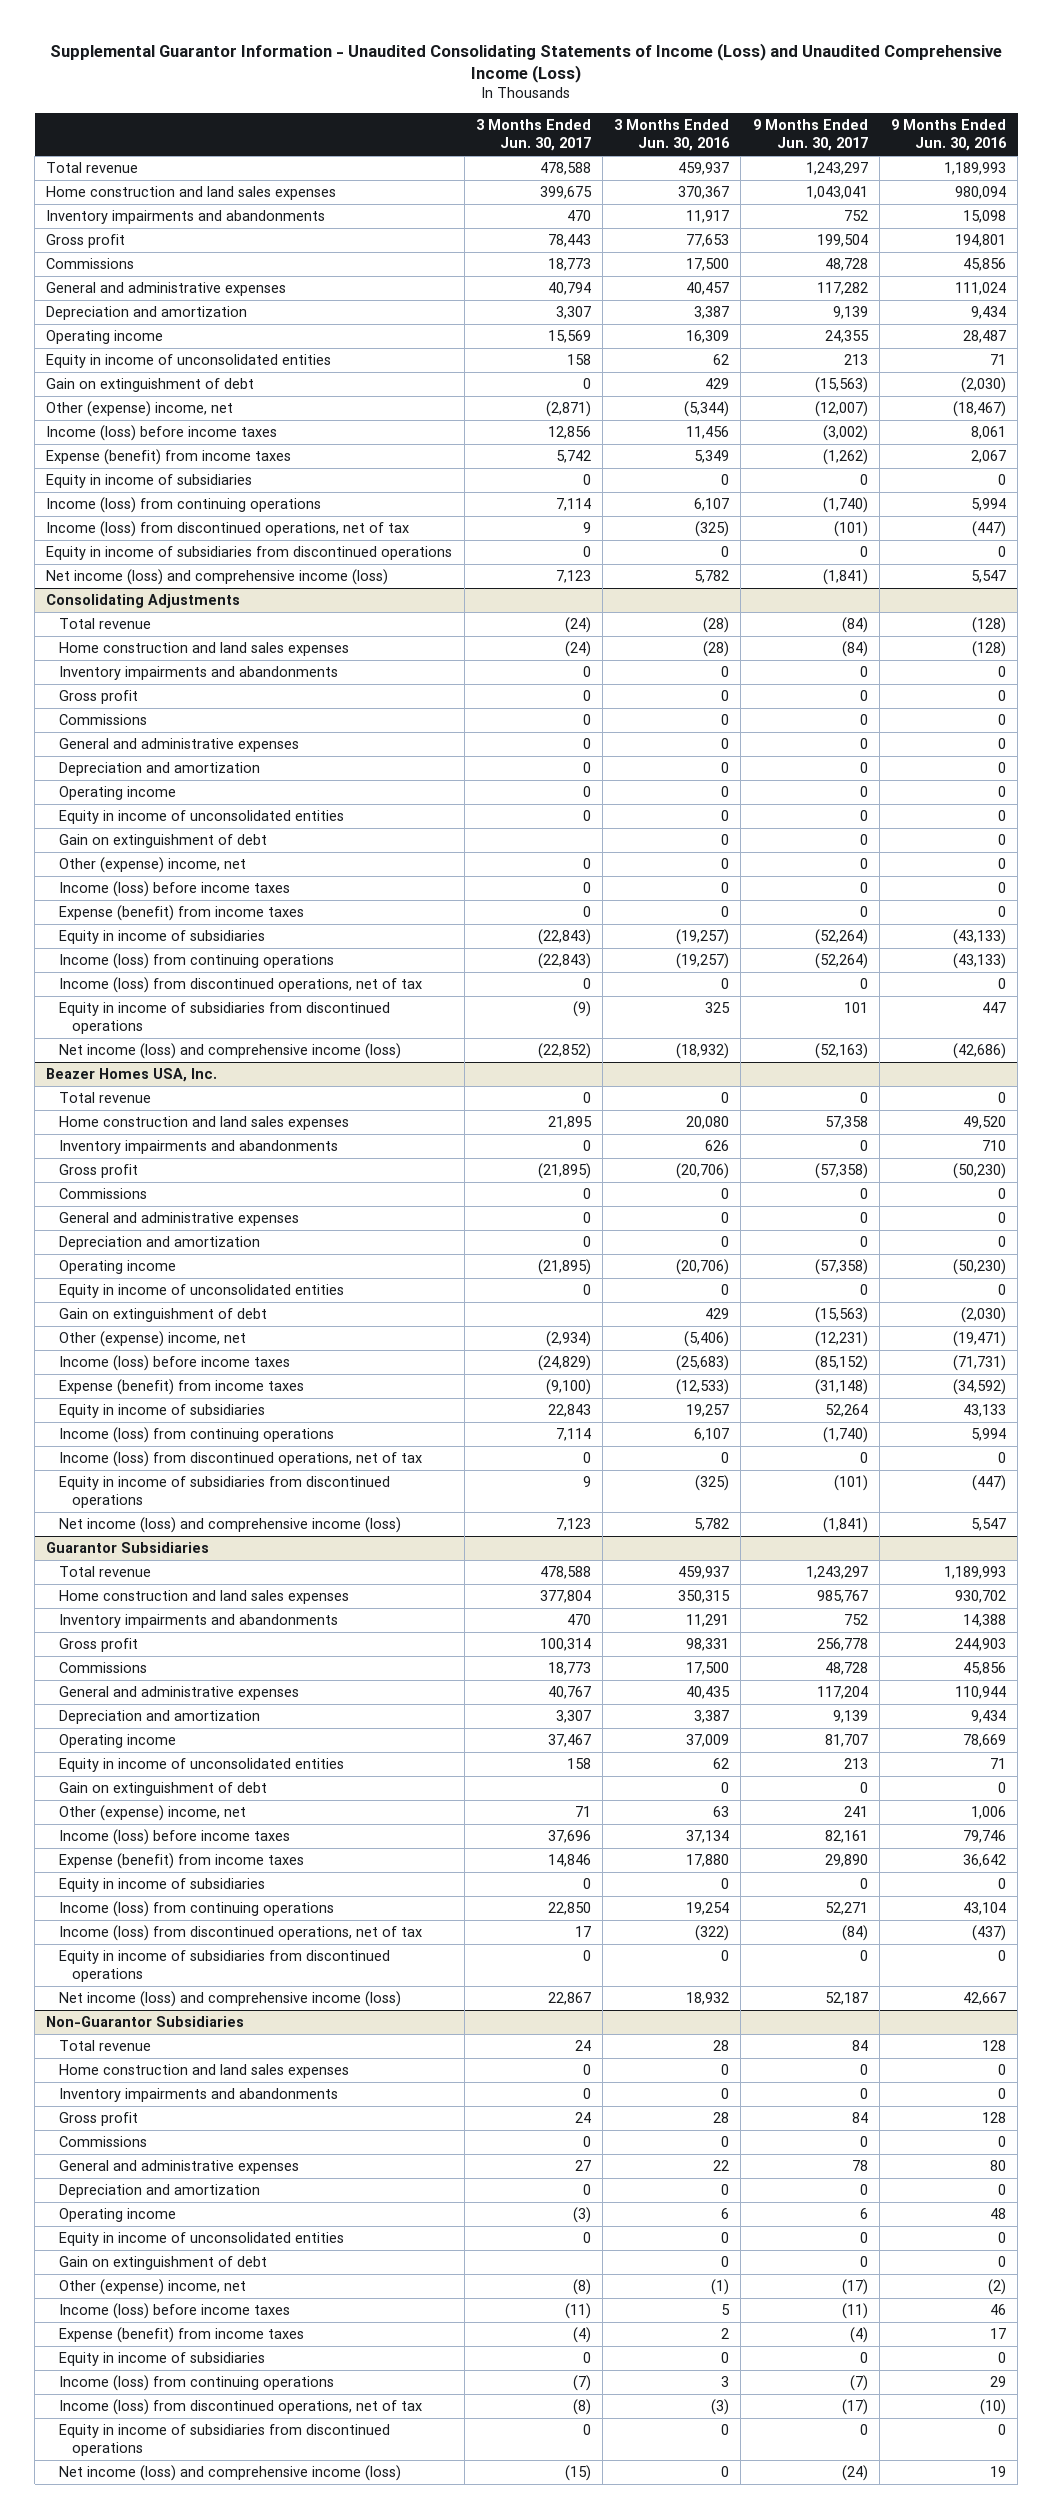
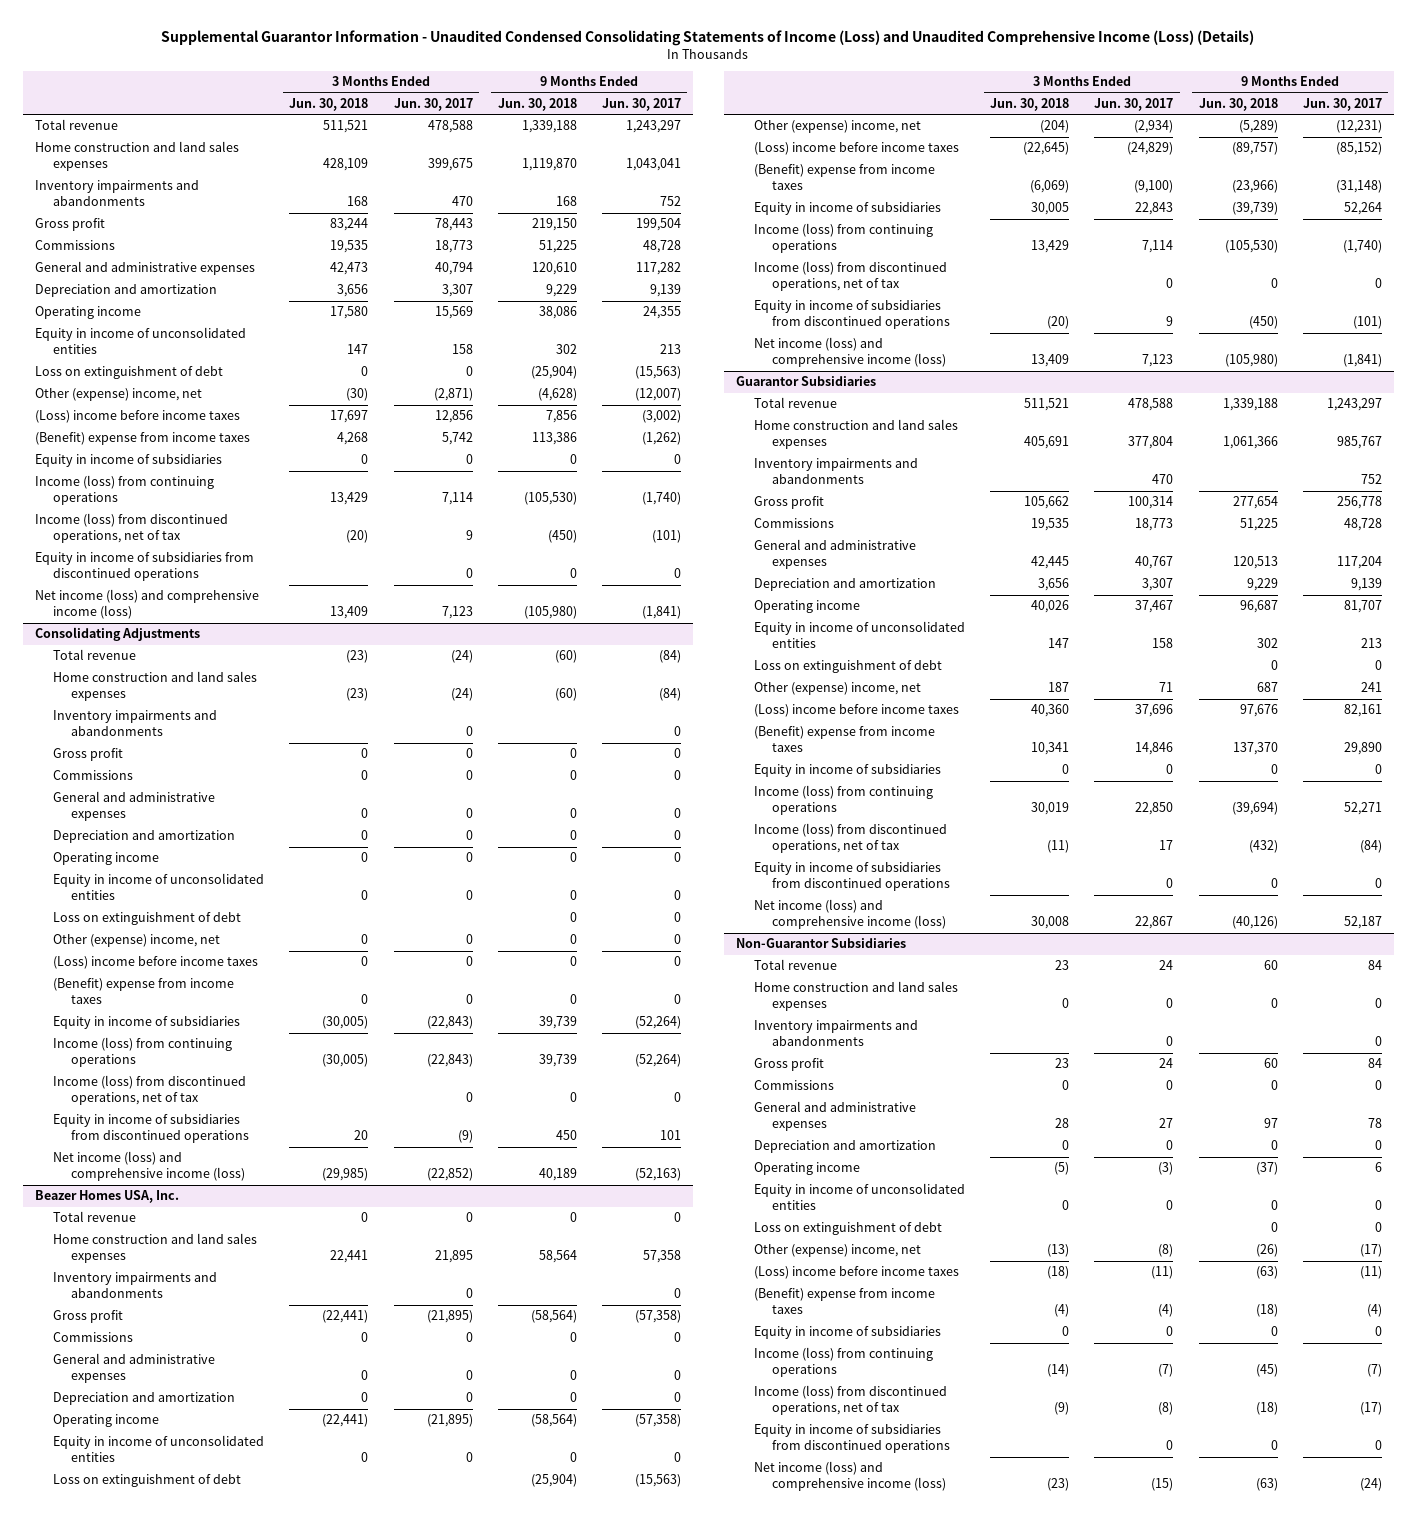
- Supplemental Guarantor Information - Unaudited Consolidating Statements of Income (Loss) and Unaudited Comprehensive Income (Loss)
+ Supplemental Guarantor Information - Unaudited Condensed Consolidating Statements of Income (Loss) and Unaudited Comprehensive Income (Loss) (Details)
- | 3 Months Ended Jun. 30, 2017 | 3 Months Ended Jun. 30, 2016 | 9 Months Ended Jun. 30, 2017 | 9 Months Ended Jun. 30, 2016
+ | 3 Months Ended Jun. 30, 2018 | 3 Months Ended Jun. 30, 2017 | 9 Months Ended Jun. 30, 2018 | 9 Months Ended Jun. 30, 2017
- Gain on extinguishment of debt | 0 | 429 | (15,563) | (2,030)
+ Loss on extinguishment of debt | 0 | 0 | (25,904) | (15,563)
- Income (loss) before income taxes | 12,856 | 11,456 | (3,002) | 8,061
- Expense (benefit) from income taxes | 5,742 | 5,349 | (1,262) | 2,067
+ (Loss) income before income taxes | 17,697 | 12,856 | 7,856 | (3,002)
+ (Benefit) expense from income taxes | 4,268 | 5,742 | 113,386 | (1,262)
@ Consolidating Adjustments
- Gain on extinguishment of debt | | 0 | 0 | 0
+ Loss on extinguishment of debt | | | 0 | 0
- Income (loss) before income taxes | 0 | 0 | 0 | 0
- Expense (benefit) from income taxes | 0 | 0 | 0 | 0
+ (Loss) income before income taxes | 0 | 0 | 0 | 0
+ (Benefit) expense from income taxes | 0 | 0 | 0 | 0
@ Beazer Homes USA, Inc.
- Gain on extinguishment of debt | | 429 | (15,563) | (2,030)
+ Loss on extinguishment of debt | | | (25,904) | (15,563)
- Income (loss) before income taxes | (24,829) | (25,683) | (85,152) | (71,731)
- Expense (benefit) from income taxes | (9,100) | (12,533) | (31,148) | (34,592)
+ (Loss) income before income taxes | (22,645) | (24,829) | (89,757) | (85,152)
+ (Benefit) expense from income taxes | (6,069) | (9,100) | (23,966) | (31,148)
@ Guarantor Subsidiaries
- Gain on extinguishment of debt | | 0 | 0 | 0
+ Loss on extinguishment of debt | | | 0 | 0
- Income (loss) before income taxes | 37,696 | 37,134 | 82,161 | 79,746
- Expense (benefit) from income taxes | 14,846 | 17,880 | 29,890 | 36,642
+ (Loss) income before income taxes | 40,360 | 37,696 | 97,676 | 82,161
+ (Benefit) expense from income taxes | 10,341 | 14,846 | 137,370 | 29,890
@ Non-Guarantor Subsidiaries
- Gain on extinguishment of debt | | 0 | 0 | 0
+ Loss on extinguishment of debt | | | 0 | 0
- Income (loss) before income taxes | (11) | 5 | (11) | 46
- Expense (benefit) from income taxes | (4) | 2 | (4) | 17
+ (Loss) income before income taxes | (18) | (11) | (63) | (11)
+ (Benefit) expense from income taxes | (4) | (4) | (18) | (4)

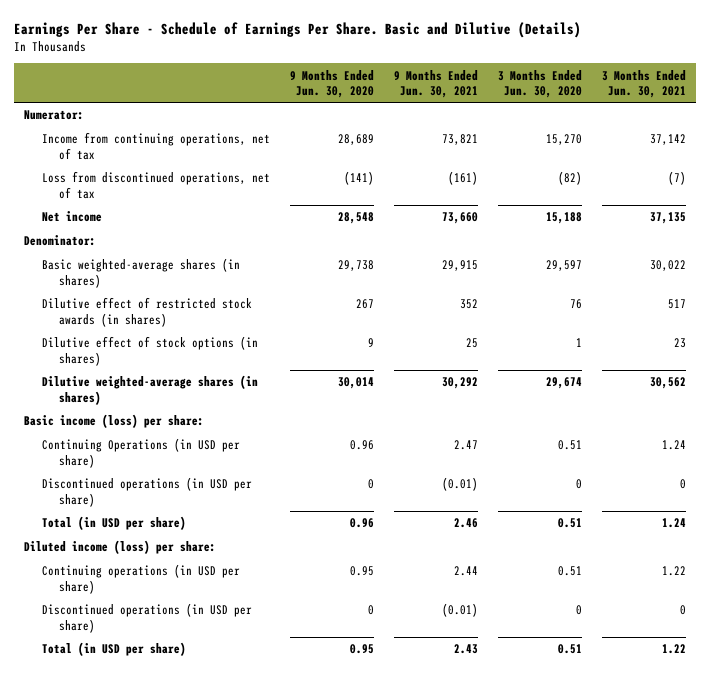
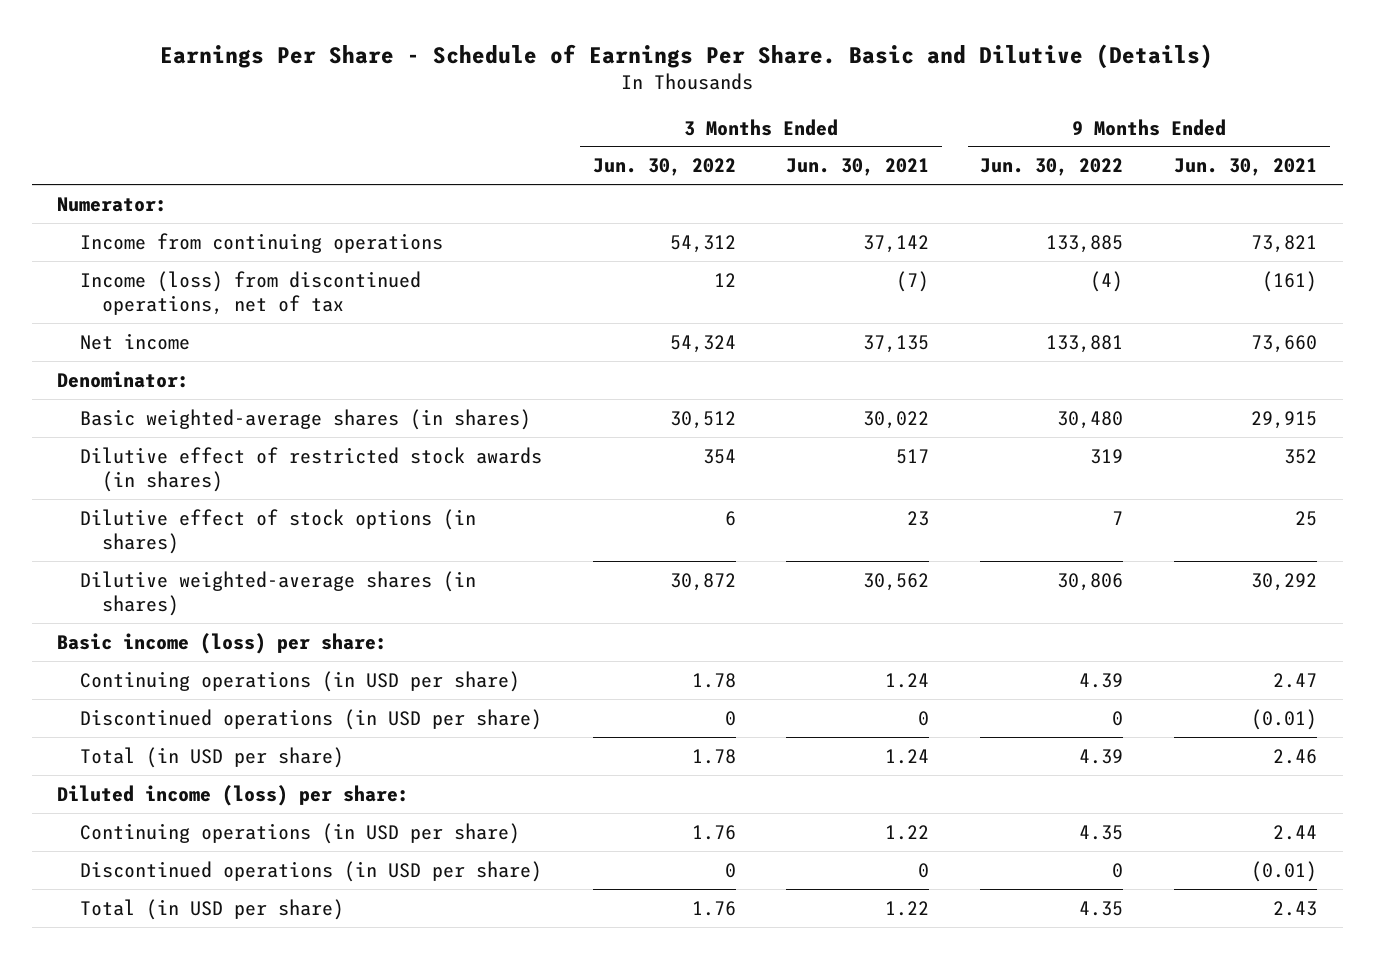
- | 9 Months Ended Jun. 30, 2020 | 9 Months Ended Jun. 30, 2021 | 3 Months Ended Jun. 30, 2020 | 3 Months Ended Jun. 30, 2021
+ | 3 Months Ended Jun. 30, 2022 | 3 Months Ended Jun. 30, 2021 | 9 Months Ended Jun. 30, 2022 | 9 Months Ended Jun. 30, 2021
- Income from continuing operations, net of tax | 28,689 | 73,821 | 15,270 | 37,142
- Loss from discontinued operations, net of tax | (141) | (161) | (82) | (7)
+ Income from continuing operations | 54,312 | 37,142 | 133,885 | 73,821
+ Income (loss) from discontinued operations, net of tax | 12 | (7) | (4) | (161)
- Continuing Operations (in USD per share) | 0.96 | 2.47 | 0.51 | 1.24
+ Continuing operations (in USD per share) | 1.78 | 1.24 | 4.39 | 2.47

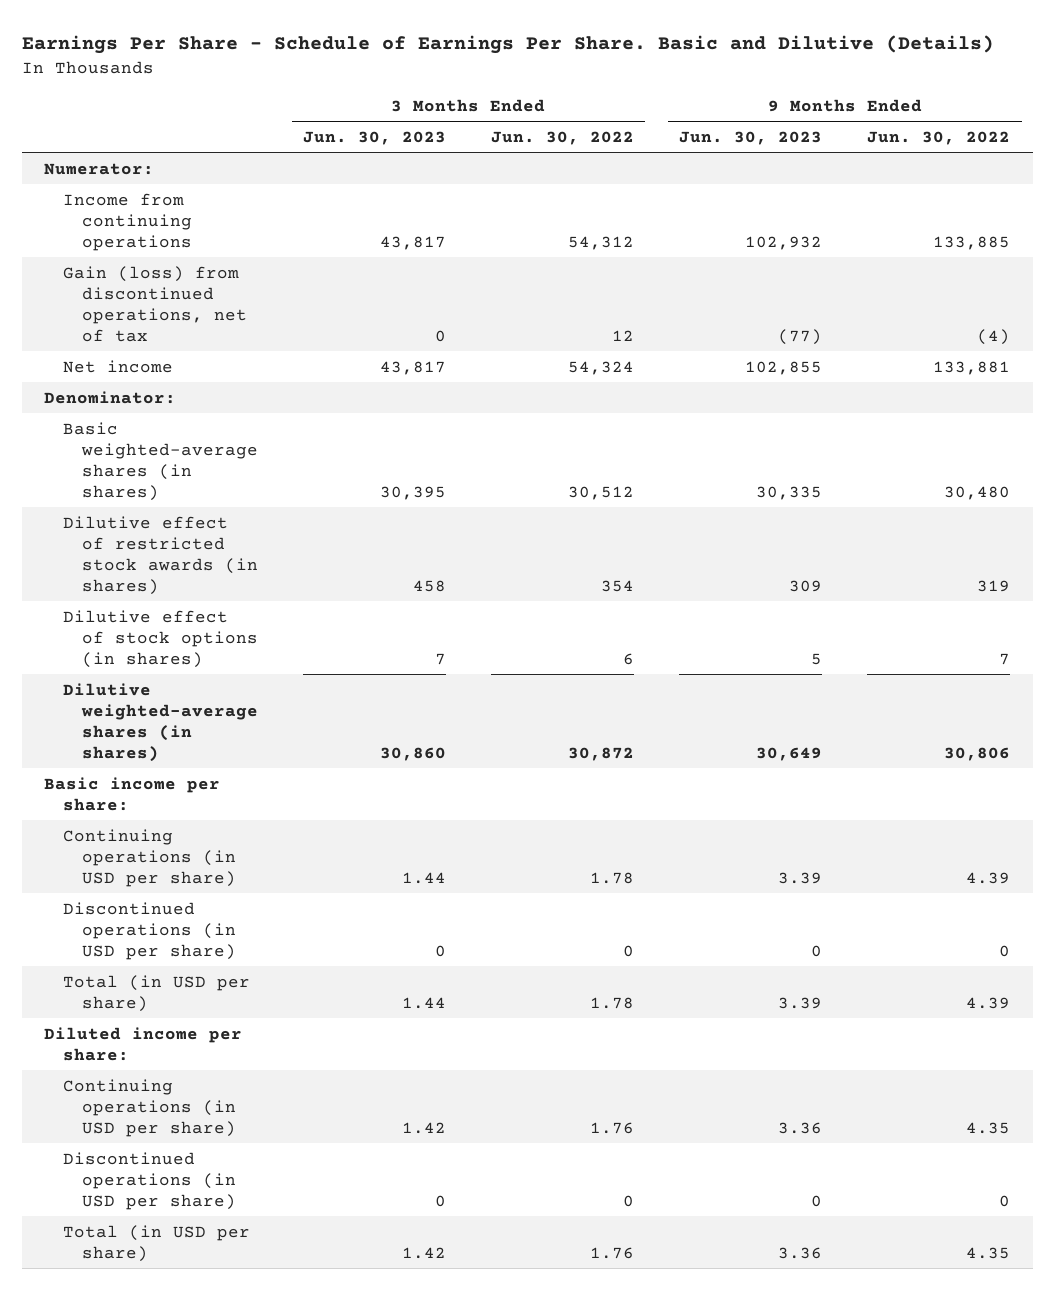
- | 3 Months Ended Jun. 30, 2022 | 3 Months Ended Jun. 30, 2021 | 9 Months Ended Jun. 30, 2022 | 9 Months Ended Jun. 30, 2021
+ | 3 Months Ended Jun. 30, 2023 | 3 Months Ended Jun. 30, 2022 | 9 Months Ended Jun. 30, 2023 | 9 Months Ended Jun. 30, 2022
- Income (loss) from discontinued operations, net of tax | 12 | (7) | (4) | (161)
+ Gain (loss) from discontinued operations, net of tax | 0 | 12 | (77) | (4)
- Basic income (loss) per share:
+ Basic income per share:
- Diluted income (loss) per share:
+ Diluted income per share:

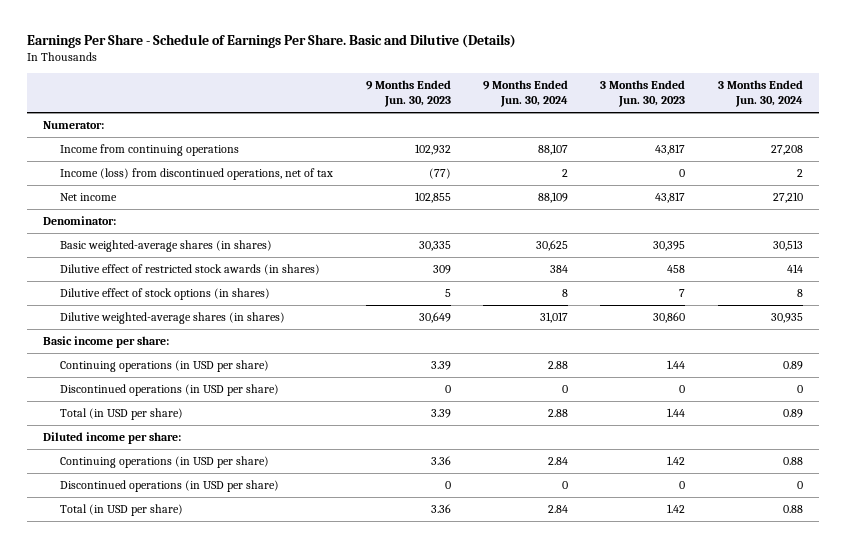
- | 3 Months Ended Jun. 30, 2023 | 3 Months Ended Jun. 30, 2022 | 9 Months Ended Jun. 30, 2023 | 9 Months Ended Jun. 30, 2022
+ | 9 Months Ended Jun. 30, 2023 | 9 Months Ended Jun. 30, 2024 | 3 Months Ended Jun. 30, 2023 | 3 Months Ended Jun. 30, 2024
- Gain (loss) from discontinued operations, net of tax | 0 | 12 | (77) | (4)
+ Income (loss) from discontinued operations, net of tax | (77) | 2 | 0 | 2

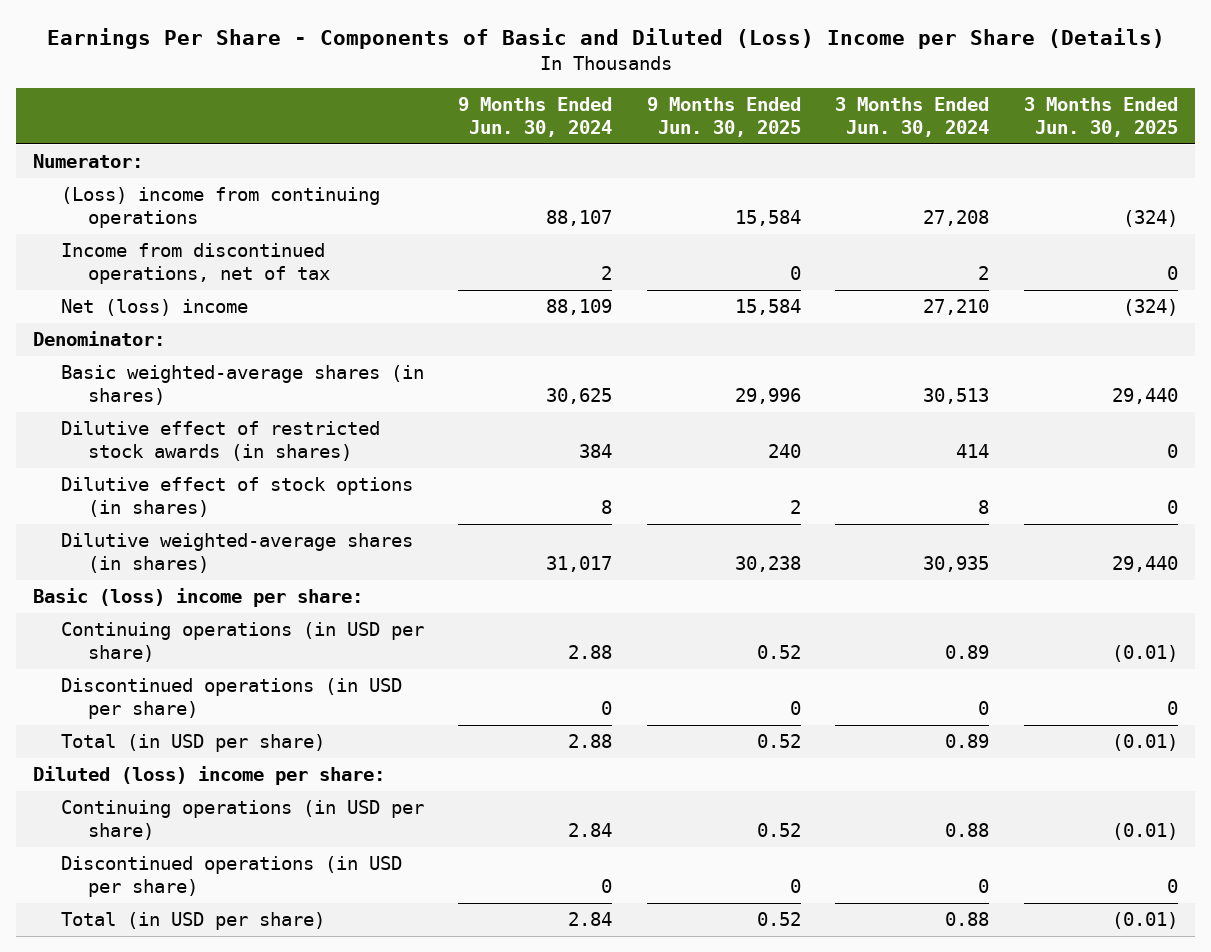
- Earnings Per Share - Schedule of Earnings Per Share. Basic and Dilutive (Details)
+ Earnings Per Share - Components of Basic and Diluted (Loss) Income per Share (Details)
- | 9 Months Ended Jun. 30, 2023 | 9 Months Ended Jun. 30, 2024 | 3 Months Ended Jun. 30, 2023 | 3 Months Ended Jun. 30, 2024
+ | 9 Months Ended Jun. 30, 2024 | 9 Months Ended Jun. 30, 2025 | 3 Months Ended Jun. 30, 2024 | 3 Months Ended Jun. 30, 2025
- Income from continuing operations | 102,932 | 88,107 | 43,817 | 27,208
- Income (loss) from discontinued operations, net of tax | (77) | 2 | 0 | 2
- Net income | 102,855 | 88,109 | 43,817 | 27,210
+ (Loss) income from continuing operations | 88,107 | 15,584 | 27,208 | (324)
+ Income from discontinued operations, net of tax | 2 | 0 | 2 | 0
+ Net (loss) income | 88,109 | 15,584 | 27,210 | (324)
- Basic income per share:
+ Basic (loss) income per share:
- Diluted income per share:
+ Diluted (loss) income per share:

